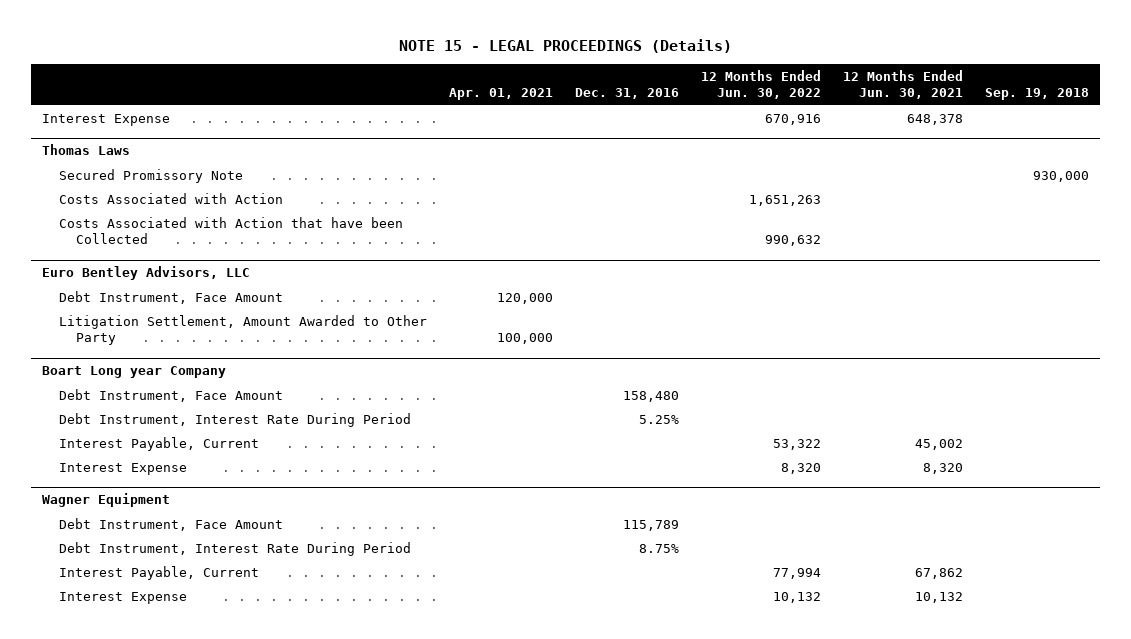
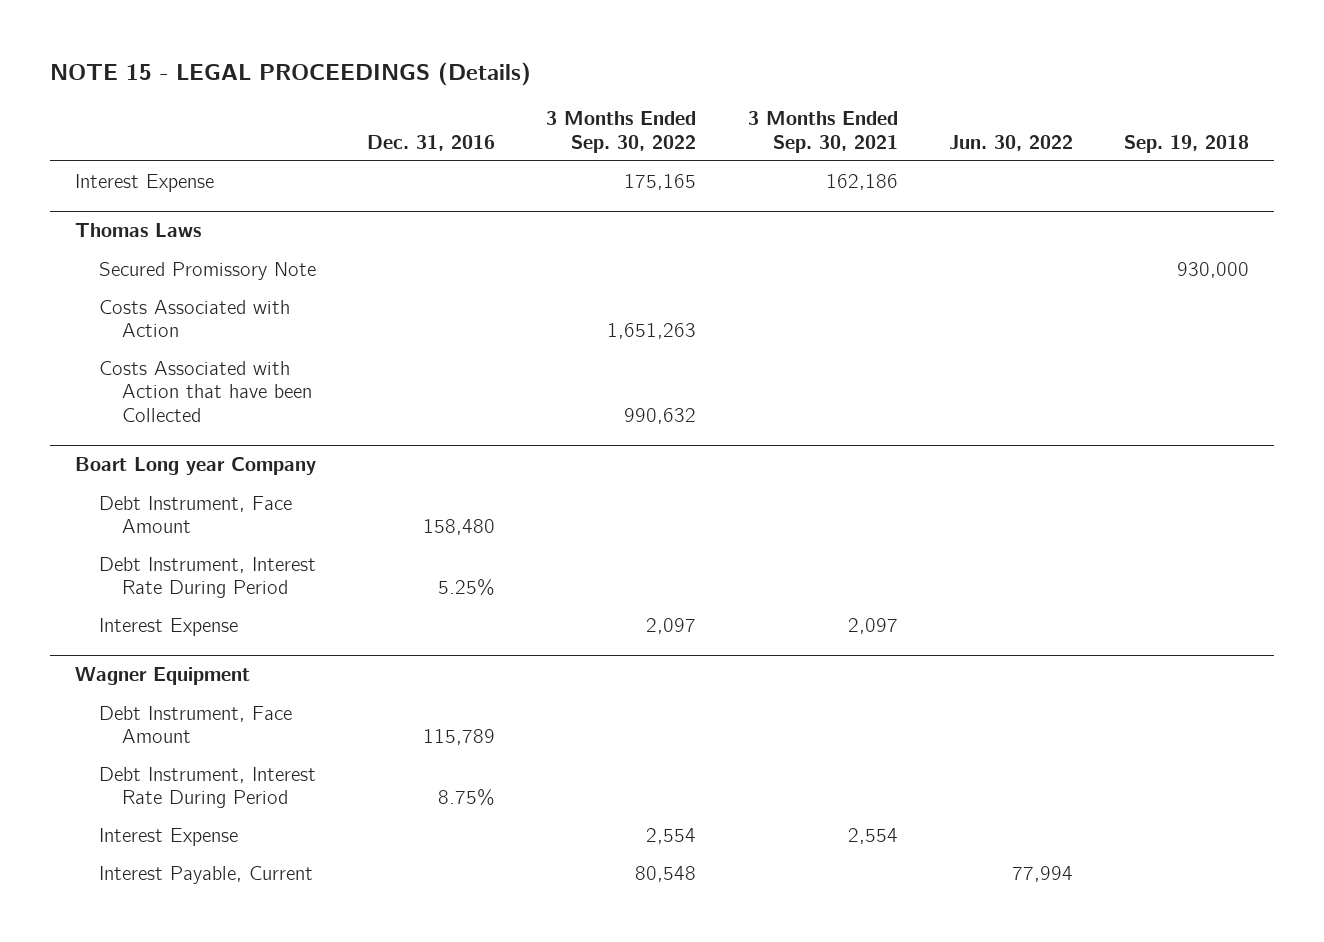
- | Apr. 01, 2021 | Dec. 31, 2016 | 12 Months Ended Jun. 30, 2022 | 12 Months Ended Jun. 30, 2021 | Sep. 19, 2018
+ | Dec. 31, 2016 | 3 Months Ended Sep. 30, 2022 | 3 Months Ended Sep. 30, 2021 | Jun. 30, 2022 | Sep. 19, 2018
- Euro Bentley Advisors, LLC
- Debt Instrument, Face Amount | 120,000 | | | |
- Litigation Settlement, Amount Awarded to Other Party | 100,000 | | | |
@ Boart Long year Company
- Interest Payable, Current | | | 53,322 | 45,002 |
@ Wagner Equipment
moved down: Interest Payable, Current | | 80,548 | | 77,994 |

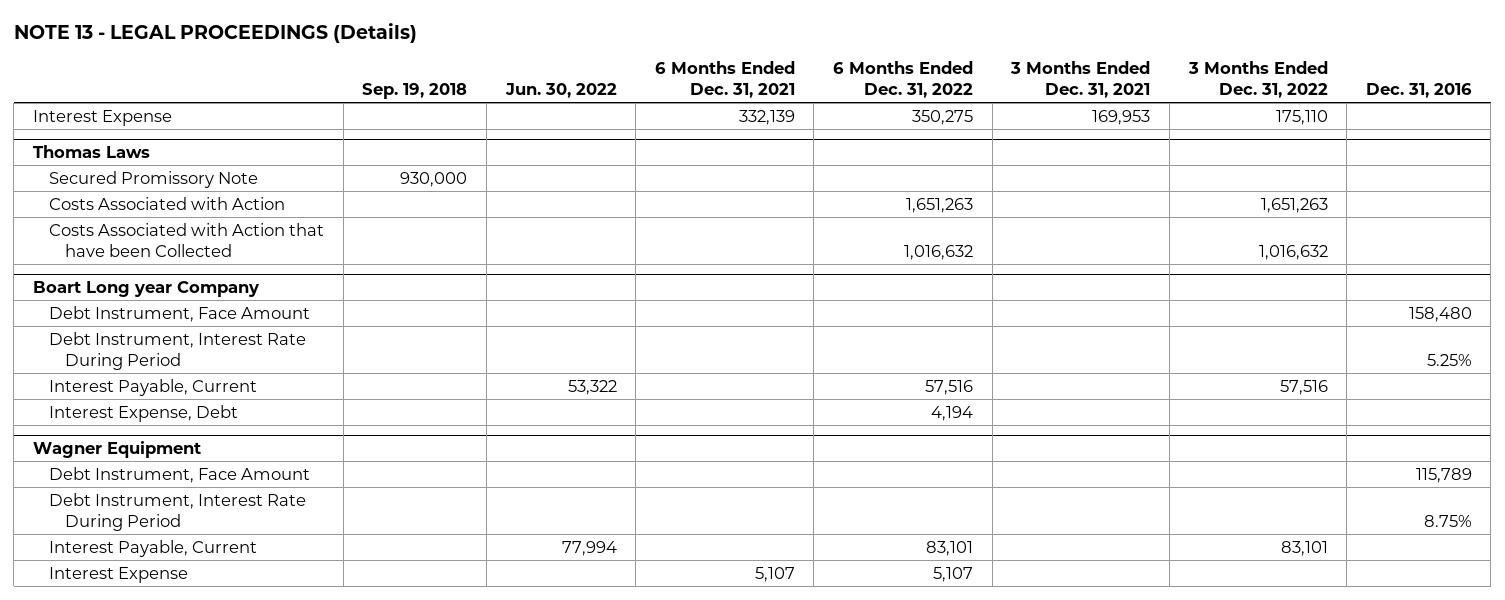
- NOTE 15 - LEGAL PROCEEDINGS (Details)
+ NOTE 13 - LEGAL PROCEEDINGS (Details)
- | Dec. 31, 2016 | 3 Months Ended Sep. 30, 2022 | 3 Months Ended Sep. 30, 2021 | Jun. 30, 2022 | Sep. 19, 2018
+ | Sep. 19, 2018 | Jun. 30, 2022 | 6 Months Ended Dec. 31, 2021 | 6 Months Ended Dec. 31, 2022 | 3 Months Ended Dec. 31, 2021 | 3 Months Ended Dec. 31, 2022 | Dec. 31, 2016
@ Boart Long year Company
- Interest Expense | | 2,097 | 2,097 | |
+ Interest Payable, Current | | 53,322 | | 57,516 | | 57,516 |
+ Interest Expense, Debt | | | | 4,194 | | |
@ Wagner Equipment
moved down: Interest Expense | | | 5,107 | 5,107 | | |

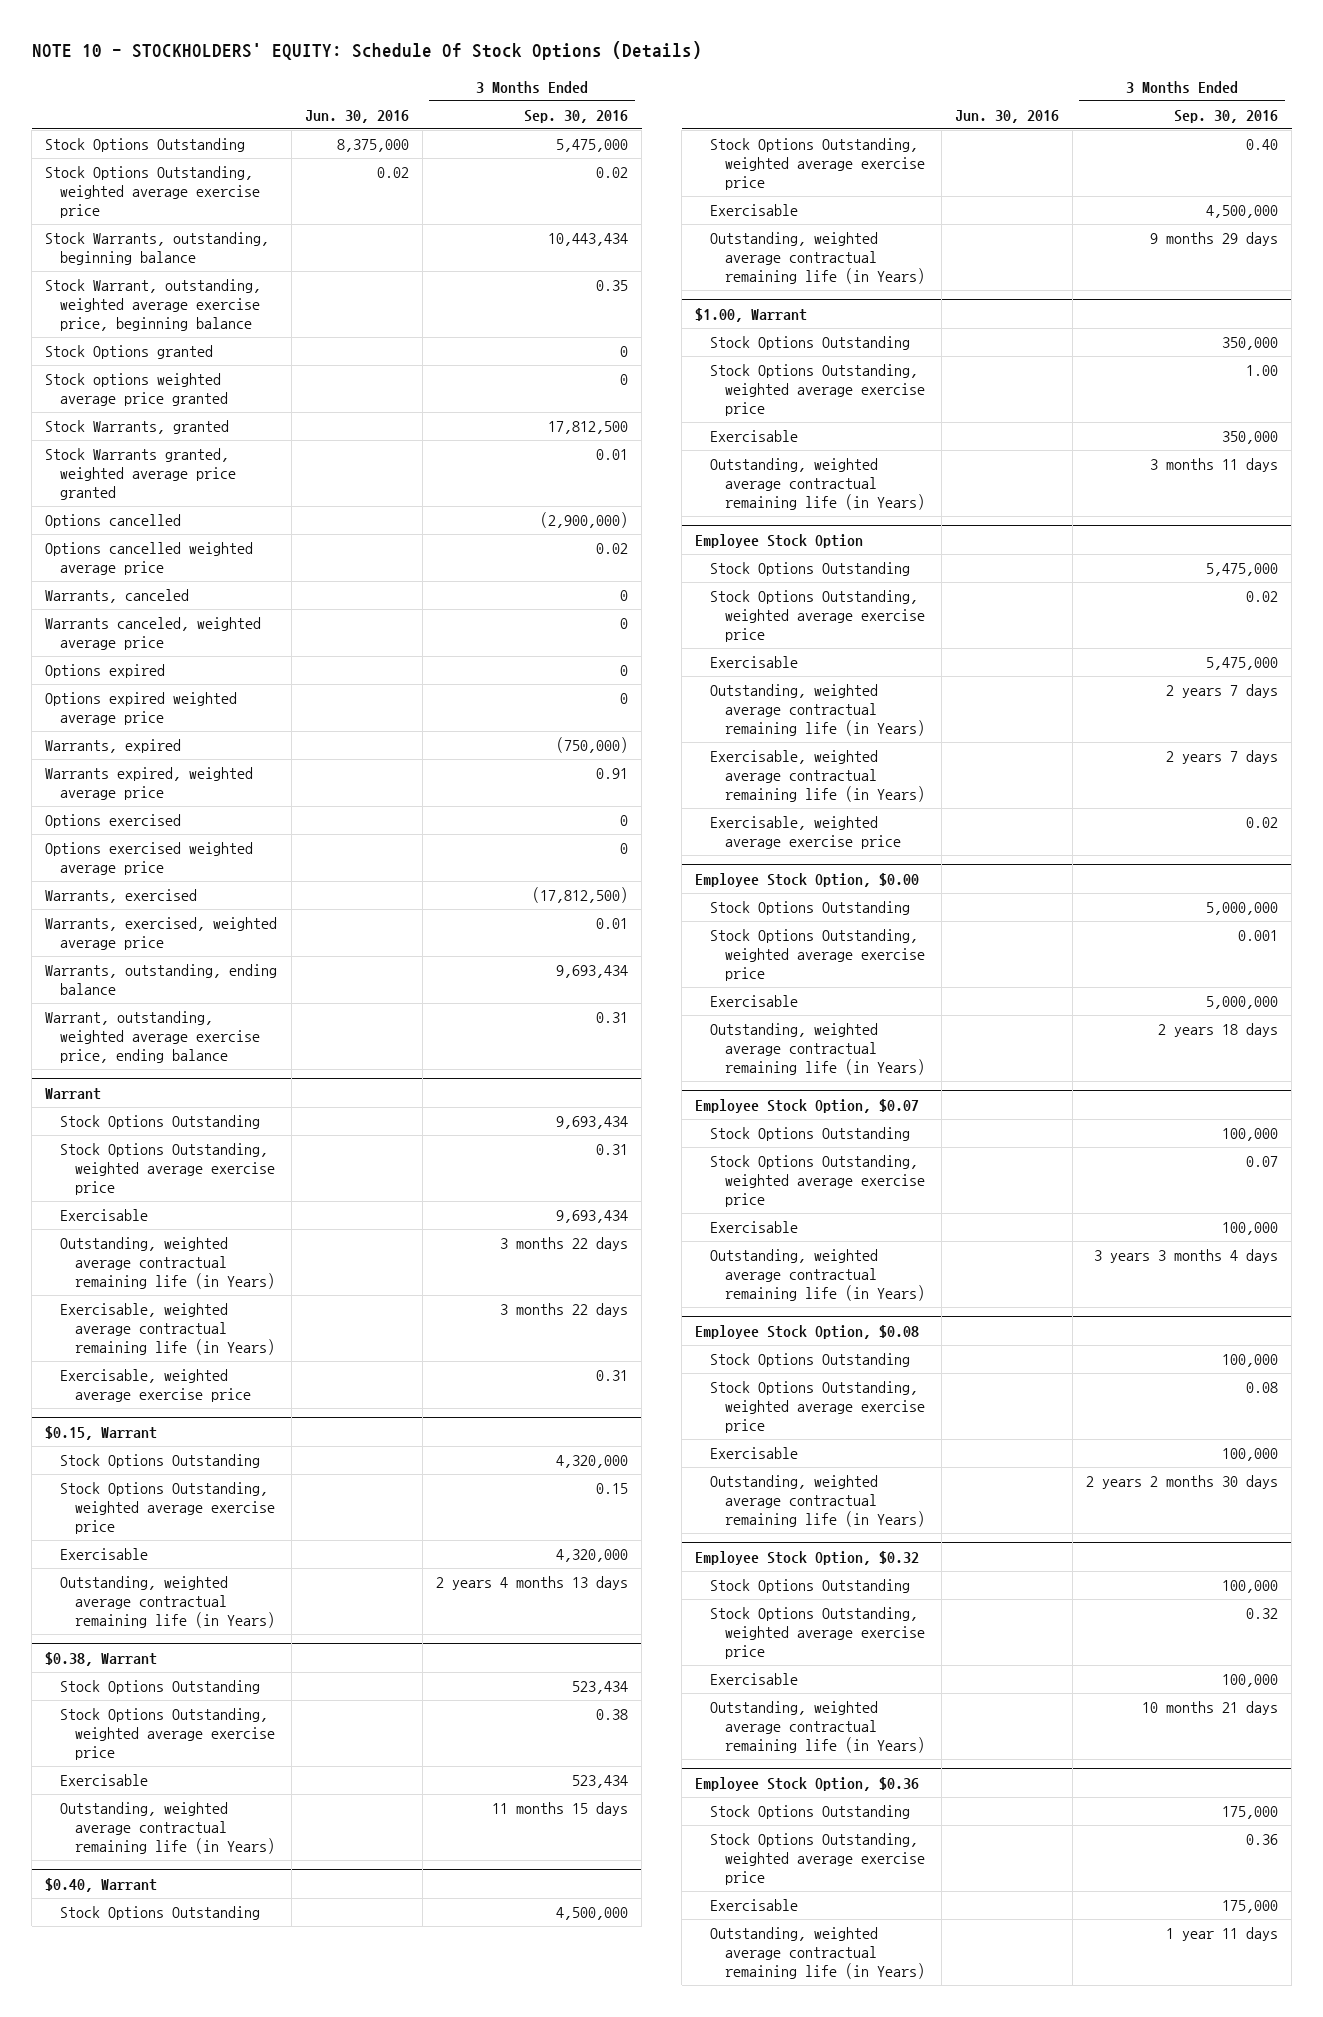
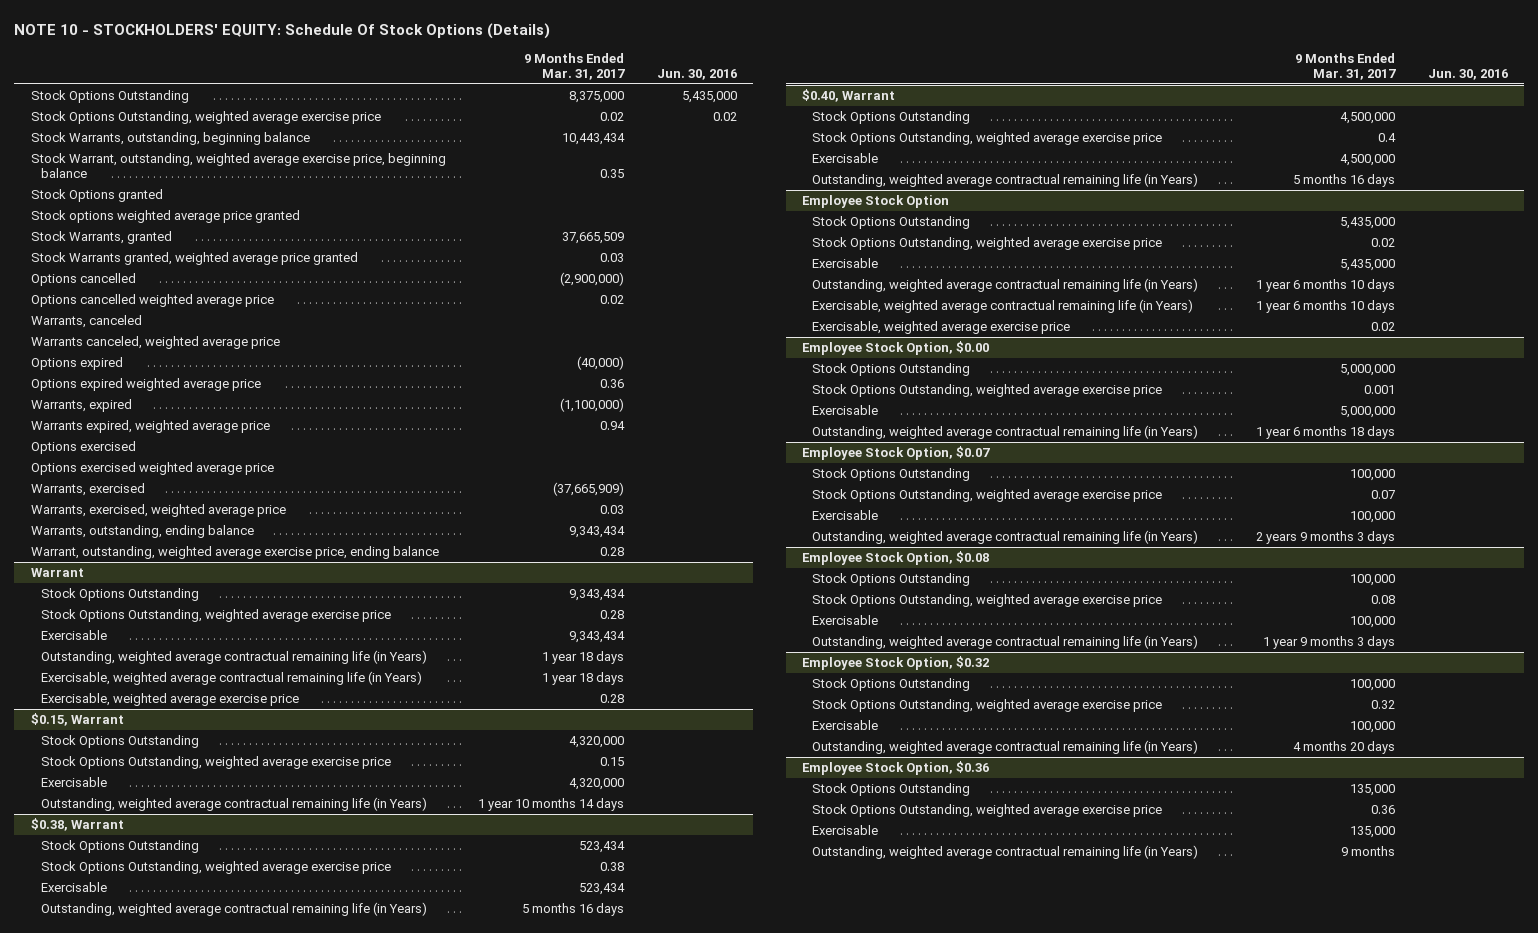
- | Jun. 30, 2016 | 3 Months Ended Sep. 30, 2016
+ | 9 Months Ended Mar. 31, 2017 | Jun. 30, 2016
- Stock Options Outstanding | 8,375,000 | 5,475,000
+ Stock Options Outstanding | 8,375,000 | 5,435,000
- $1.00, Warrant
- Stock Options Outstanding | | 350,000
- Stock Options Outstanding, weighted average exercise price | | 1.00
- Exercisable | | 350,000
- Outstanding, weighted average contractual remaining life (in Years) | | 3 months 11 days

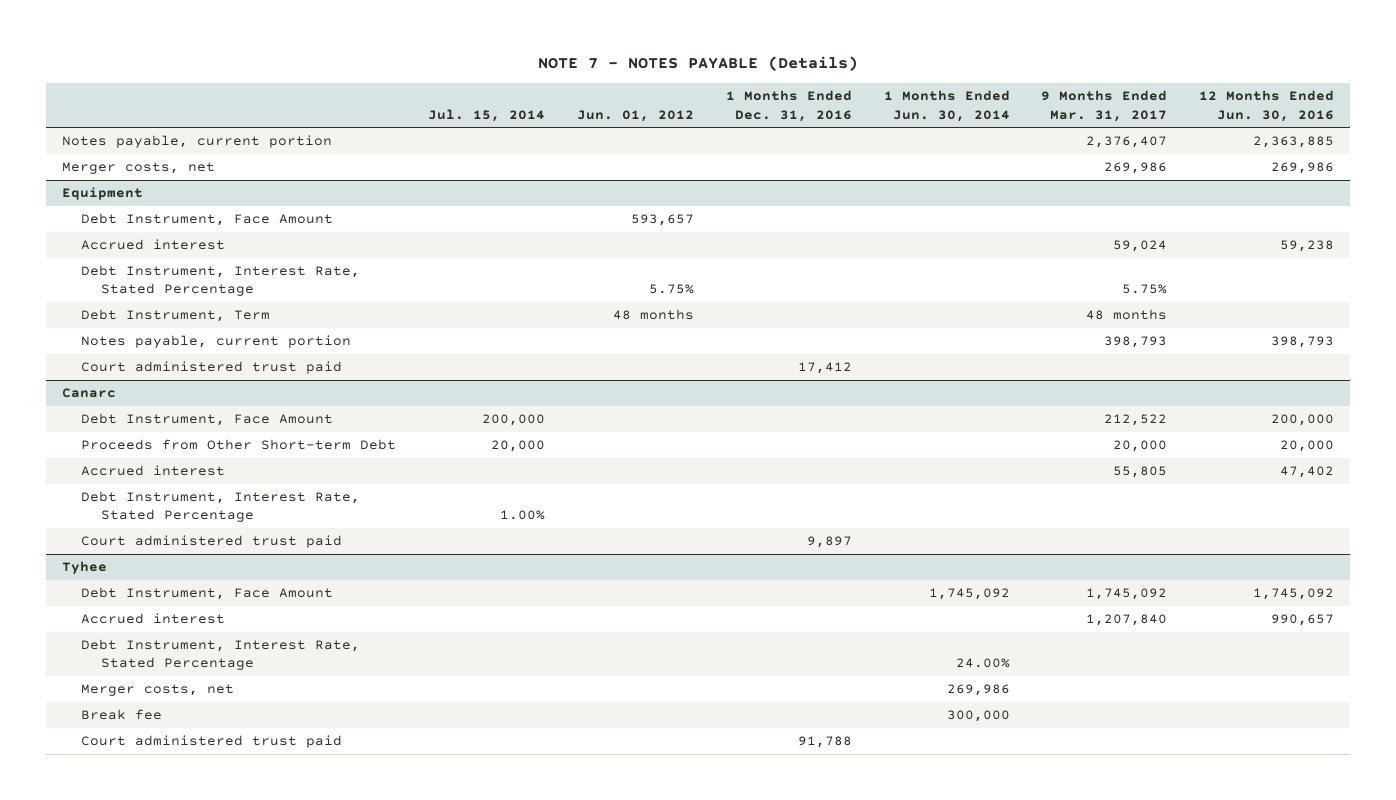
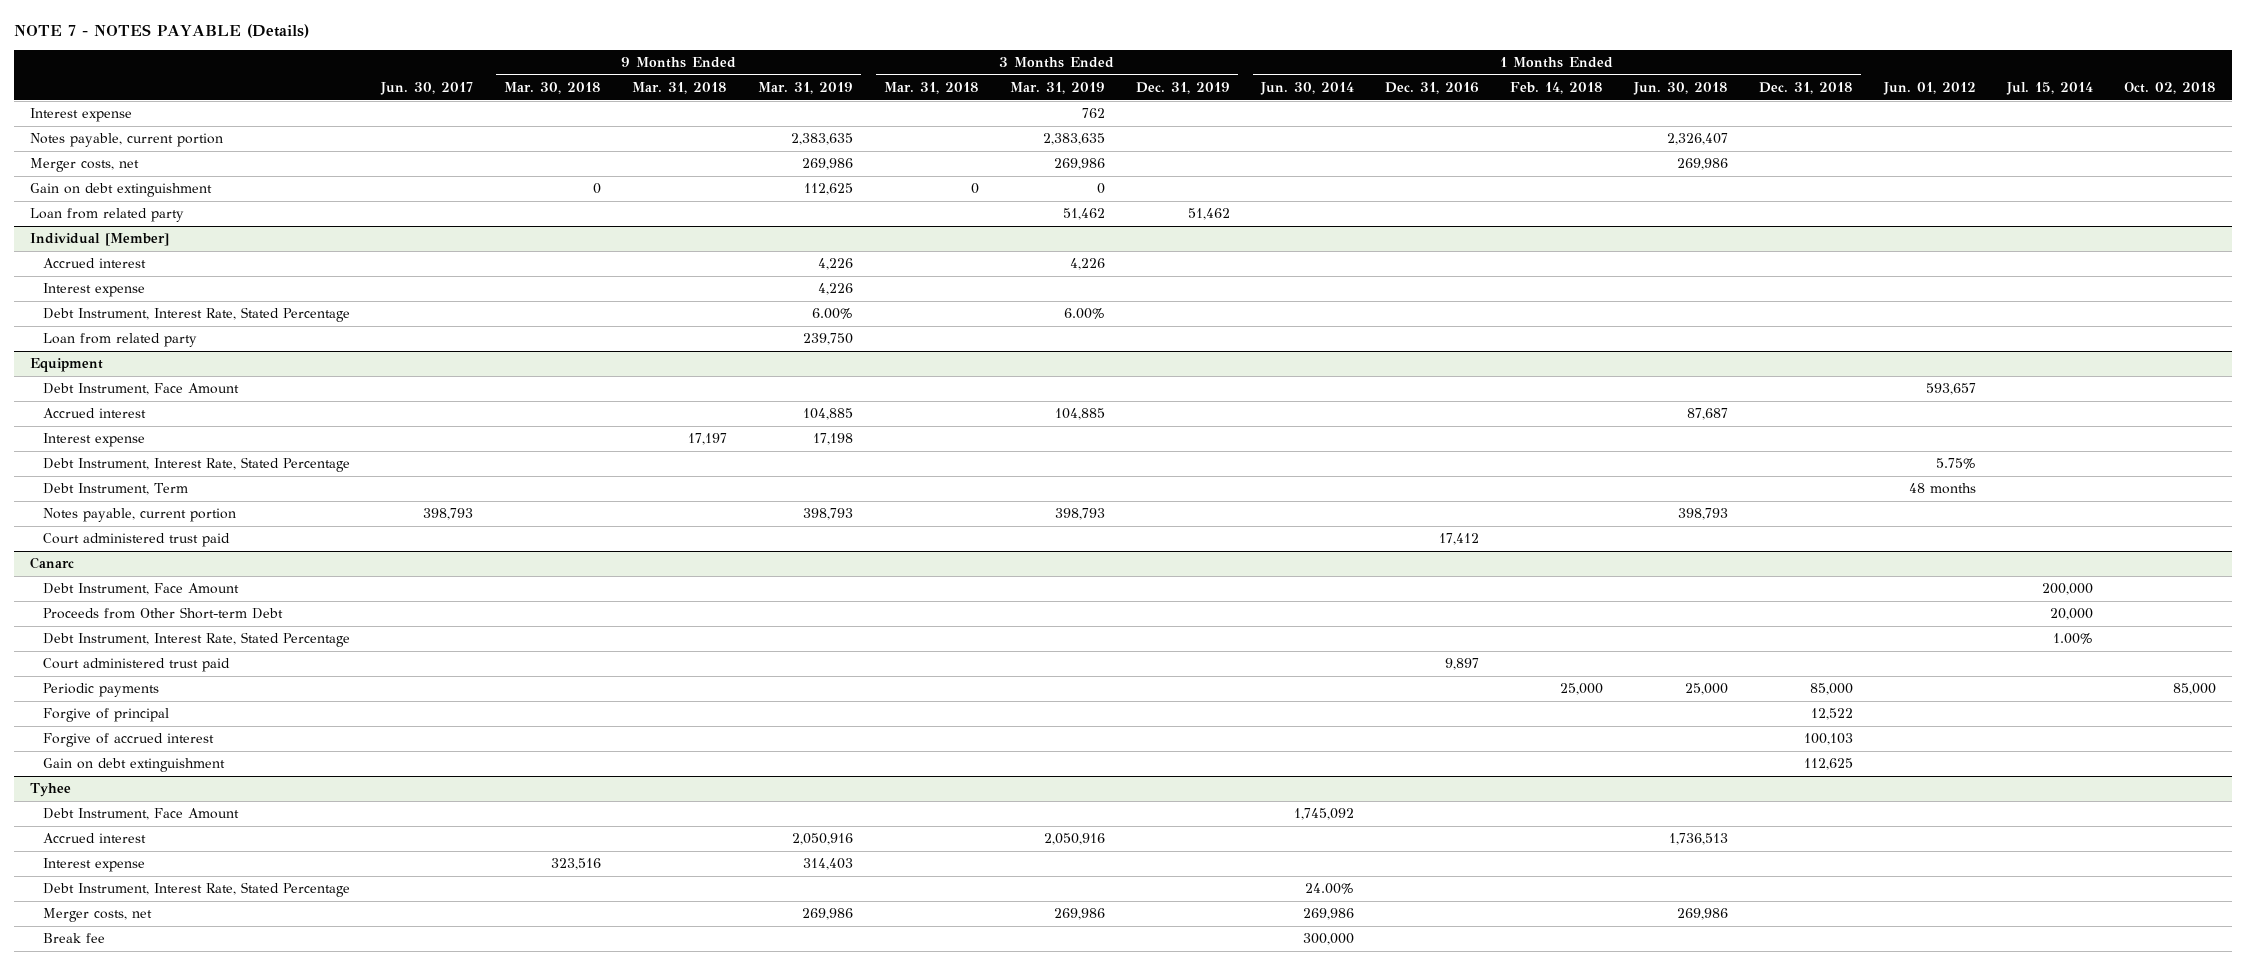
- | Jul. 15, 2014 | Jun. 01, 2012 | 1 Months Ended Dec. 31, 2016 | 1 Months Ended Jun. 30, 2014 | 9 Months Ended Mar. 31, 2017 | 12 Months Ended Jun. 30, 2016
+ | Jun. 30, 2017 | 9 Months Ended Mar. 30, 2018 | 9 Months Ended Mar. 31, 2018 | 9 Months Ended Mar. 31, 2019 | 3 Months Ended Mar. 31, 2018 | 3 Months Ended Mar. 31, 2019 | 3 Months Ended Dec. 31, 2019 | 1 Months Ended Jun. 30, 2014 | 1 Months Ended Dec. 31, 2016 | 1 Months Ended Feb. 14, 2018 | 1 Months Ended Jun. 30, 2018 | 1 Months Ended Dec. 31, 2018 | Jun. 01, 2012 | Jul. 15, 2014 | Oct. 02, 2018
+ Interest expense | | | | | | 762 | | | | | | | | |
+ Gain on debt extinguishment | | 0 | | 112,625 | 0 | 0 | | | | | | | | |
+ Loan from related party | | | | | | 51,462 | 51,462 | | | | | | | |
+ Individual [Member]
+ Accrued interest | | | | 4,226 | | 4,226 | | | | | | | | |
+ Interest expense | | | | 4,226 | | | | | | | | | | |
+ Debt Instrument, Interest Rate, Stated Percentage | | | | 6.00% | | 6.00% | | | | | | | | |
+ Loan from related party | | | | 239,750 | | | | | | | | | | |
@ Equipment
+ Interest expense | | | 17,197 | 17,198 | | | | | | | | | | |
@ Canarc
- Accrued interest | | | | | 55,805 | 47,402
+ Periodic payments | | | | | | | | | | 25,000 | 25,000 | 85,000 | | | 85,000
+ Forgive of principal | | | | | | | | | | | | 12,522 | | |
+ Forgive of accrued interest | | | | | | | | | | | | 100,103 | | |
+ Gain on debt extinguishment | | | | | | | | | | | | 112,625 | | |
@ Tyhee
+ Interest expense | | 323,516 | | 314,403 | | | | | | | | | | |
- Court administered trust paid | | | 91,788 | | |

